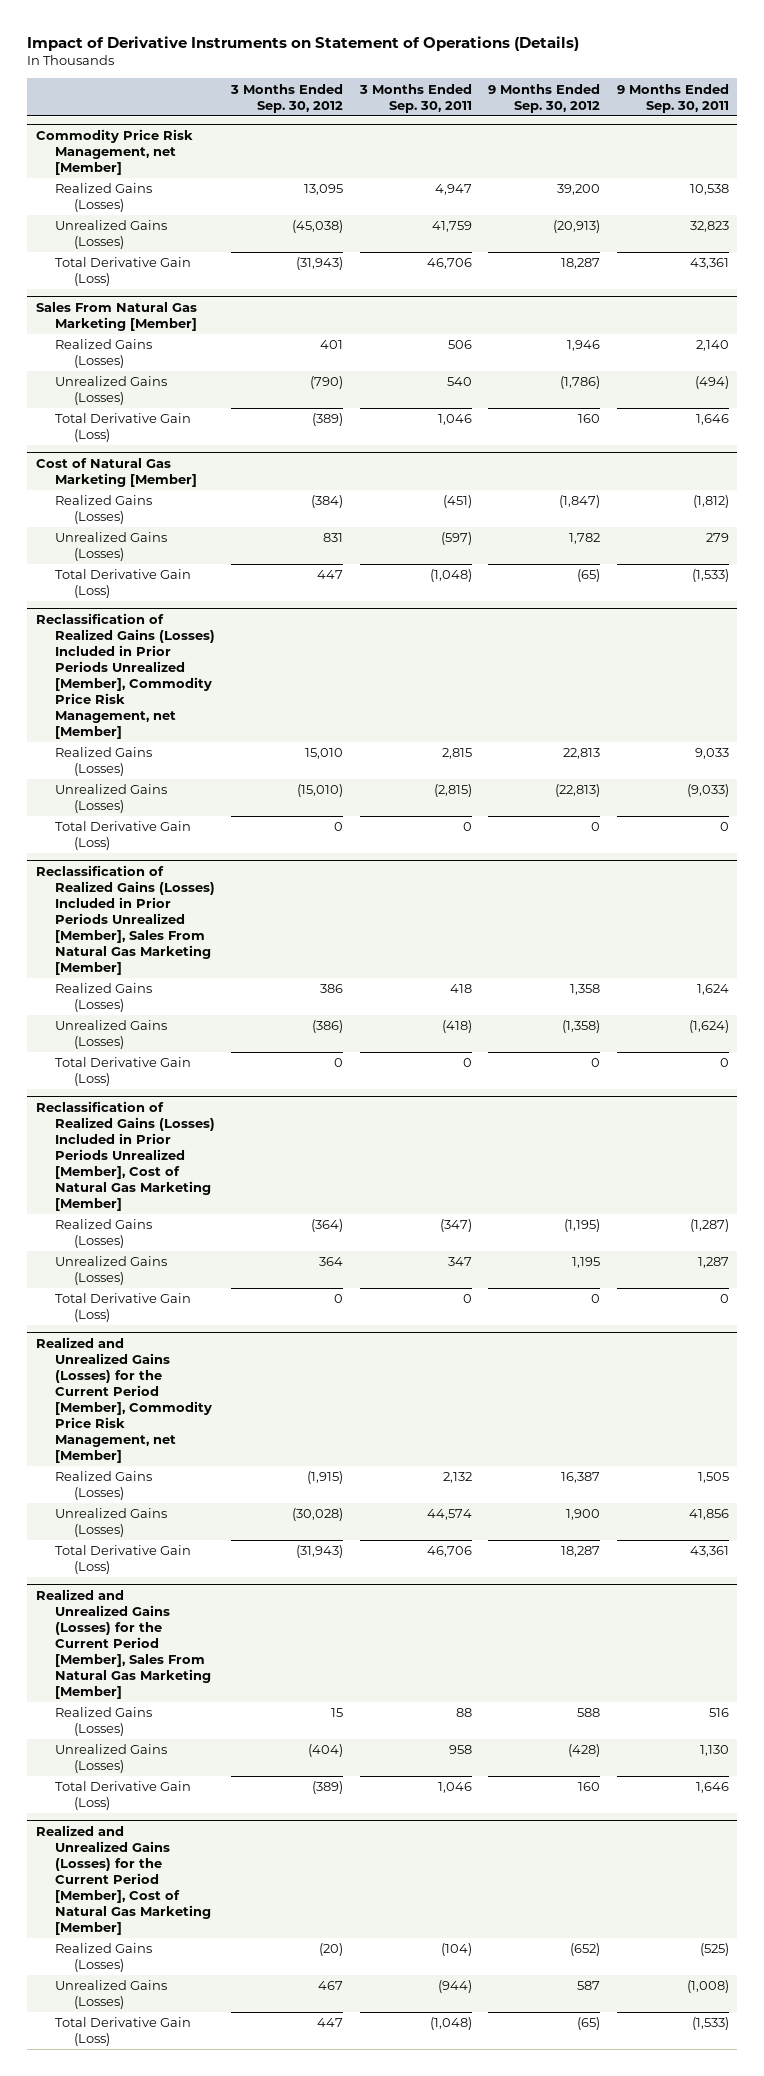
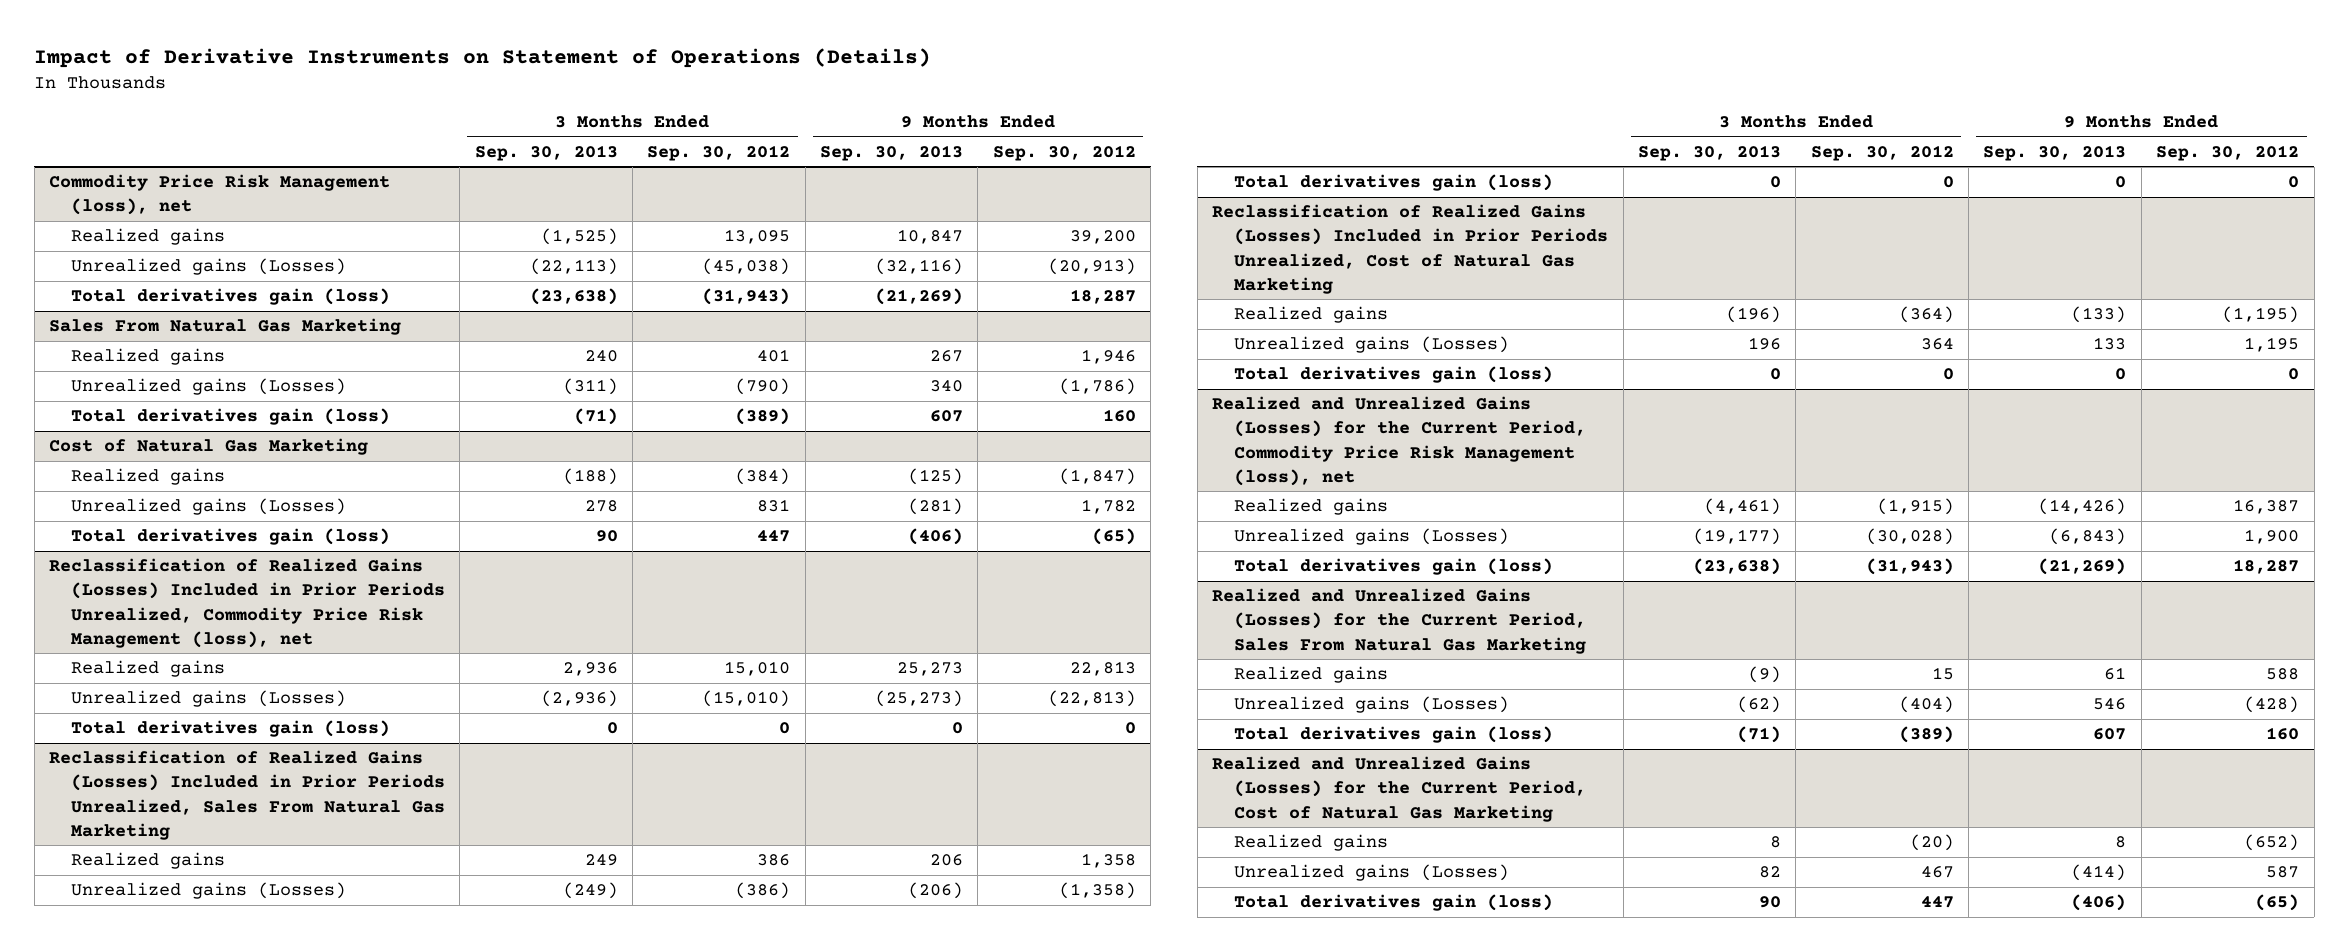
- | 3 Months Ended Sep. 30, 2012 | 3 Months Ended Sep. 30, 2011 | 9 Months Ended Sep. 30, 2012 | 9 Months Ended Sep. 30, 2011
+ | 3 Months Ended Sep. 30, 2013 | 3 Months Ended Sep. 30, 2012 | 9 Months Ended Sep. 30, 2013 | 9 Months Ended Sep. 30, 2012
- Commodity Price Risk Management, net [Member]
- Realized Gains (Losses) | 13,095 | 4,947 | 39,200 | 10,538
- Unrealized Gains (Losses) | (45,038) | 41,759 | (20,913) | 32,823
- Total Derivative Gain (Loss) | (31,943) | 46,706 | 18,287 | 43,361
- Sales From Natural Gas Marketing [Member]
- Realized Gains (Losses) | 401 | 506 | 1,946 | 2,140
- Unrealized Gains (Losses) | (790) | 540 | (1,786) | (494)
- Total Derivative Gain (Loss) | (389) | 1,046 | 160 | 1,646
- Cost of Natural Gas Marketing [Member]
- Realized Gains (Losses) | (384) | (451) | (1,847) | (1,812)
- Unrealized Gains (Losses) | 831 | (597) | 1,782 | 279
- Total Derivative Gain (Loss) | 447 | (1,048) | (65) | (1,533)
- Reclassification of Realized Gains (Losses) Included in Prior Periods Unrealized [Member], Commodity Price Risk Management, net [Member]
- Realized Gains (Losses) | 15,010 | 2,815 | 22,813 | 9,033
- Unrealized Gains (Losses) | (15,010) | (2,815) | (22,813) | (9,033)
- Total Derivative Gain (Loss) | 0 | 0 | 0 | 0
- Reclassification of Realized Gains (Losses) Included in Prior Periods Unrealized [Member], Sales From Natural Gas Marketing [Member]
- Realized Gains (Losses) | 386 | 418 | 1,358 | 1,624
- Unrealized Gains (Losses) | (386) | (418) | (1,358) | (1,624)
- Total Derivative Gain (Loss) | 0 | 0 | 0 | 0
- Reclassification of Realized Gains (Losses) Included in Prior Periods Unrealized [Member], Cost of Natural Gas Marketing [Member]
- Realized Gains (Losses) | (364) | (347) | (1,195) | (1,287)
- Unrealized Gains (Losses) | 364 | 347 | 1,195 | 1,287
- Total Derivative Gain (Loss) | 0 | 0 | 0 | 0
- Realized and Unrealized Gains (Losses) for the Current Period [Member], Commodity Price Risk Management, net [Member]
- Realized Gains (Losses) | (1,915) | 2,132 | 16,387 | 1,505
- Unrealized Gains (Losses) | (30,028) | 44,574 | 1,900 | 41,856
- Total Derivative Gain (Loss) | (31,943) | 46,706 | 18,287 | 43,361
- Realized and Unrealized Gains (Losses) for the Current Period [Member], Sales From Natural Gas Marketing [Member]
- Realized Gains (Losses) | 15 | 88 | 588 | 516
- Unrealized Gains (Losses) | (404) | 958 | (428) | 1,130
- Total Derivative Gain (Loss) | (389) | 1,046 | 160 | 1,646
- Realized and Unrealized Gains (Losses) for the Current Period [Member], Cost of Natural Gas Marketing [Member]
- Realized Gains (Losses) | (20) | (104) | (652) | (525)
- Unrealized Gains (Losses) | 467 | (944) | 587 | (1,008)
- Total Derivative Gain (Loss) | 447 | (1,048) | (65) | (1,533)
+ Commodity Price Risk Management (loss), net
+ Realized gains | (1,525) | 13,095 | 10,847 | 39,200
+ Unrealized gains (Losses) | (22,113) | (45,038) | (32,116) | (20,913)
+ Total derivatives gain (loss) | (23,638) | (31,943) | (21,269) | 18,287
+ Sales From Natural Gas Marketing
+ Realized gains | 240 | 401 | 267 | 1,946
+ Unrealized gains (Losses) | (311) | (790) | 340 | (1,786)
+ Total derivatives gain (loss) | (71) | (389) | 607 | 160
+ Cost of Natural Gas Marketing
+ Realized gains | (188) | (384) | (125) | (1,847)
+ Unrealized gains (Losses) | 278 | 831 | (281) | 1,782
+ Total derivatives gain (loss) | 90 | 447 | (406) | (65)
+ Reclassification of Realized Gains (Losses) Included in Prior Periods Unrealized, Commodity Price Risk Management (loss), net
+ Realized gains | 2,936 | 15,010 | 25,273 | 22,813
+ Unrealized gains (Losses) | (2,936) | (15,010) | (25,273) | (22,813)
+ Total derivatives gain (loss) | 0 | 0 | 0 | 0
+ Reclassification of Realized Gains (Losses) Included in Prior Periods Unrealized, Sales From Natural Gas Marketing
+ Realized gains | 249 | 386 | 206 | 1,358
+ Unrealized gains (Losses) | (249) | (386) | (206) | (1,358)
+ Total derivatives gain (loss) | 0 | 0 | 0 | 0
+ Reclassification of Realized Gains (Losses) Included in Prior Periods Unrealized, Cost of Natural Gas Marketing
+ Realized gains | (196) | (364) | (133) | (1,195)
+ Unrealized gains (Losses) | 196 | 364 | 133 | 1,195
+ Total derivatives gain (loss) | 0 | 0 | 0 | 0
+ Realized and Unrealized Gains (Losses) for the Current Period, Commodity Price Risk Management (loss), net
+ Realized gains | (4,461) | (1,915) | (14,426) | 16,387
+ Unrealized gains (Losses) | (19,177) | (30,028) | (6,843) | 1,900
+ Total derivatives gain (loss) | (23,638) | (31,943) | (21,269) | 18,287
+ Realized and Unrealized Gains (Losses) for the Current Period, Sales From Natural Gas Marketing
+ Realized gains | (9) | 15 | 61 | 588
+ Unrealized gains (Losses) | (62) | (404) | 546 | (428)
+ Total derivatives gain (loss) | (71) | (389) | 607 | 160
+ Realized and Unrealized Gains (Losses) for the Current Period, Cost of Natural Gas Marketing
+ Realized gains | 8 | (20) | 8 | (652)
+ Unrealized gains (Losses) | 82 | 467 | (414) | 587
+ Total derivatives gain (loss) | 90 | 447 | (406) | (65)

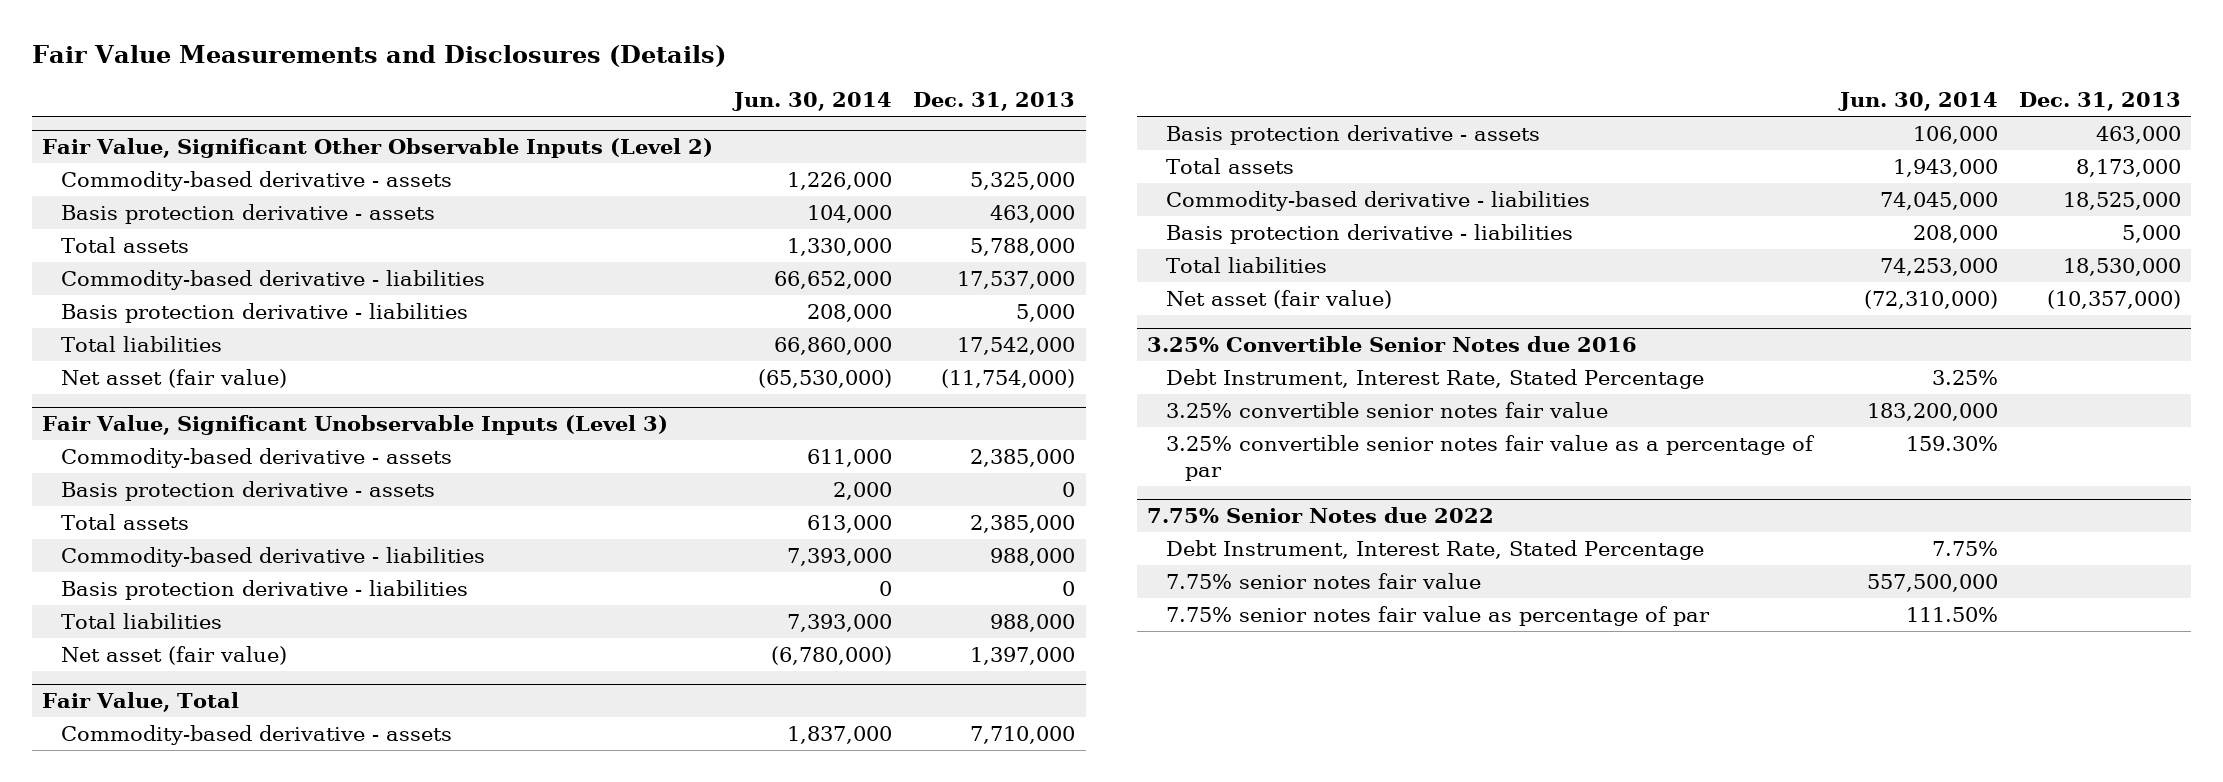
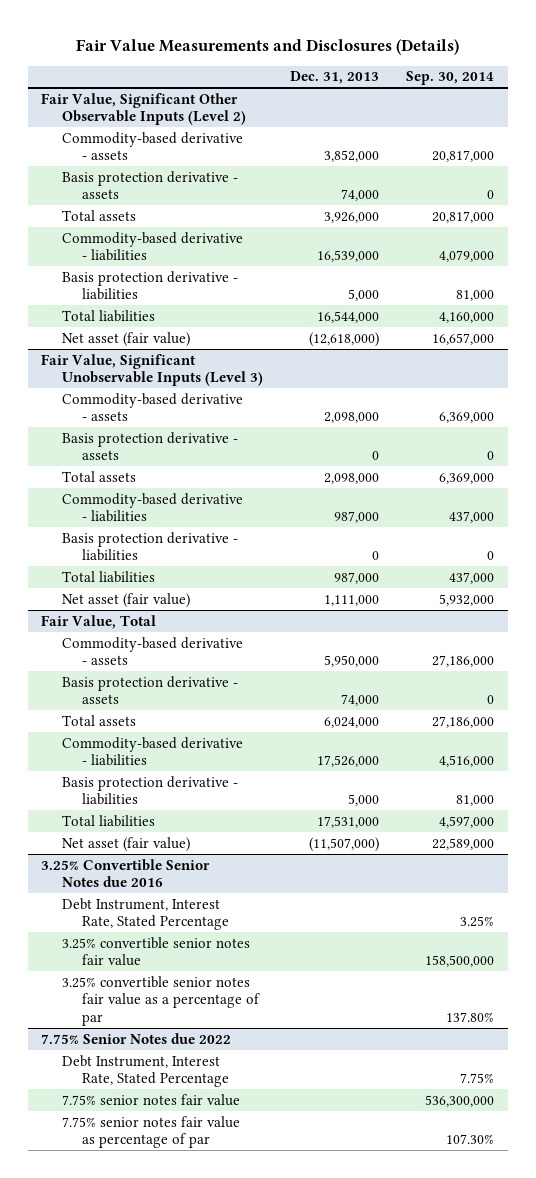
- | Jun. 30, 2014 | Dec. 31, 2013
+ | Dec. 31, 2013 | Sep. 30, 2014
@ Fair Value, Significant Other Observable Inputs (Level 2)
- Commodity-based derivative - assets | 1,226,000 | 5,325,000
- Basis protection derivative - assets | 104,000 | 463,000
- Total assets | 1,330,000 | 5,788,000
- Commodity-based derivative - liabilities | 66,652,000 | 17,537,000
+ Commodity-based derivative - assets | 3,852,000 | 20,817,000
+ Basis protection derivative - assets | 74,000 | 0
+ Total assets | 3,926,000 | 20,817,000
+ Commodity-based derivative - liabilities | 16,539,000 | 4,079,000
- Total liabilities | 66,860,000 | 17,542,000
- Net asset (fair value) | (65,530,000) | (11,754,000)
+ Total liabilities | 16,544,000 | 4,160,000
+ Net asset (fair value) | (12,618,000) | 16,657,000
@ Fair Value, Significant Unobservable Inputs (Level 3)
- Commodity-based derivative - assets | 611,000 | 2,385,000
+ Commodity-based derivative - assets | 2,098,000 | 6,369,000
- Total assets | 613,000 | 2,385,000
- Commodity-based derivative - liabilities | 7,393,000 | 988,000
+ Total assets | 2,098,000 | 6,369,000
+ Commodity-based derivative - liabilities | 987,000 | 437,000
- Total liabilities | 7,393,000 | 988,000
- Net asset (fair value) | (6,780,000) | 1,397,000
+ Total liabilities | 987,000 | 437,000
+ Net asset (fair value) | 1,111,000 | 5,932,000
@ Fair Value, Total
- Commodity-based derivative - assets | 1,837,000 | 7,710,000
- Basis protection derivative - assets | 106,000 | 463,000
- Total assets | 1,943,000 | 8,173,000
- Commodity-based derivative - liabilities | 74,045,000 | 18,525,000
+ Commodity-based derivative - assets | 5,950,000 | 27,186,000
+ Basis protection derivative - assets | 74,000 | 0
+ Total assets | 6,024,000 | 27,186,000
+ Commodity-based derivative - liabilities | 17,526,000 | 4,516,000
- Total liabilities | 74,253,000 | 18,530,000
- Net asset (fair value) | (72,310,000) | (10,357,000)
+ Total liabilities | 17,531,000 | 4,597,000
+ Net asset (fair value) | (11,507,000) | 22,589,000

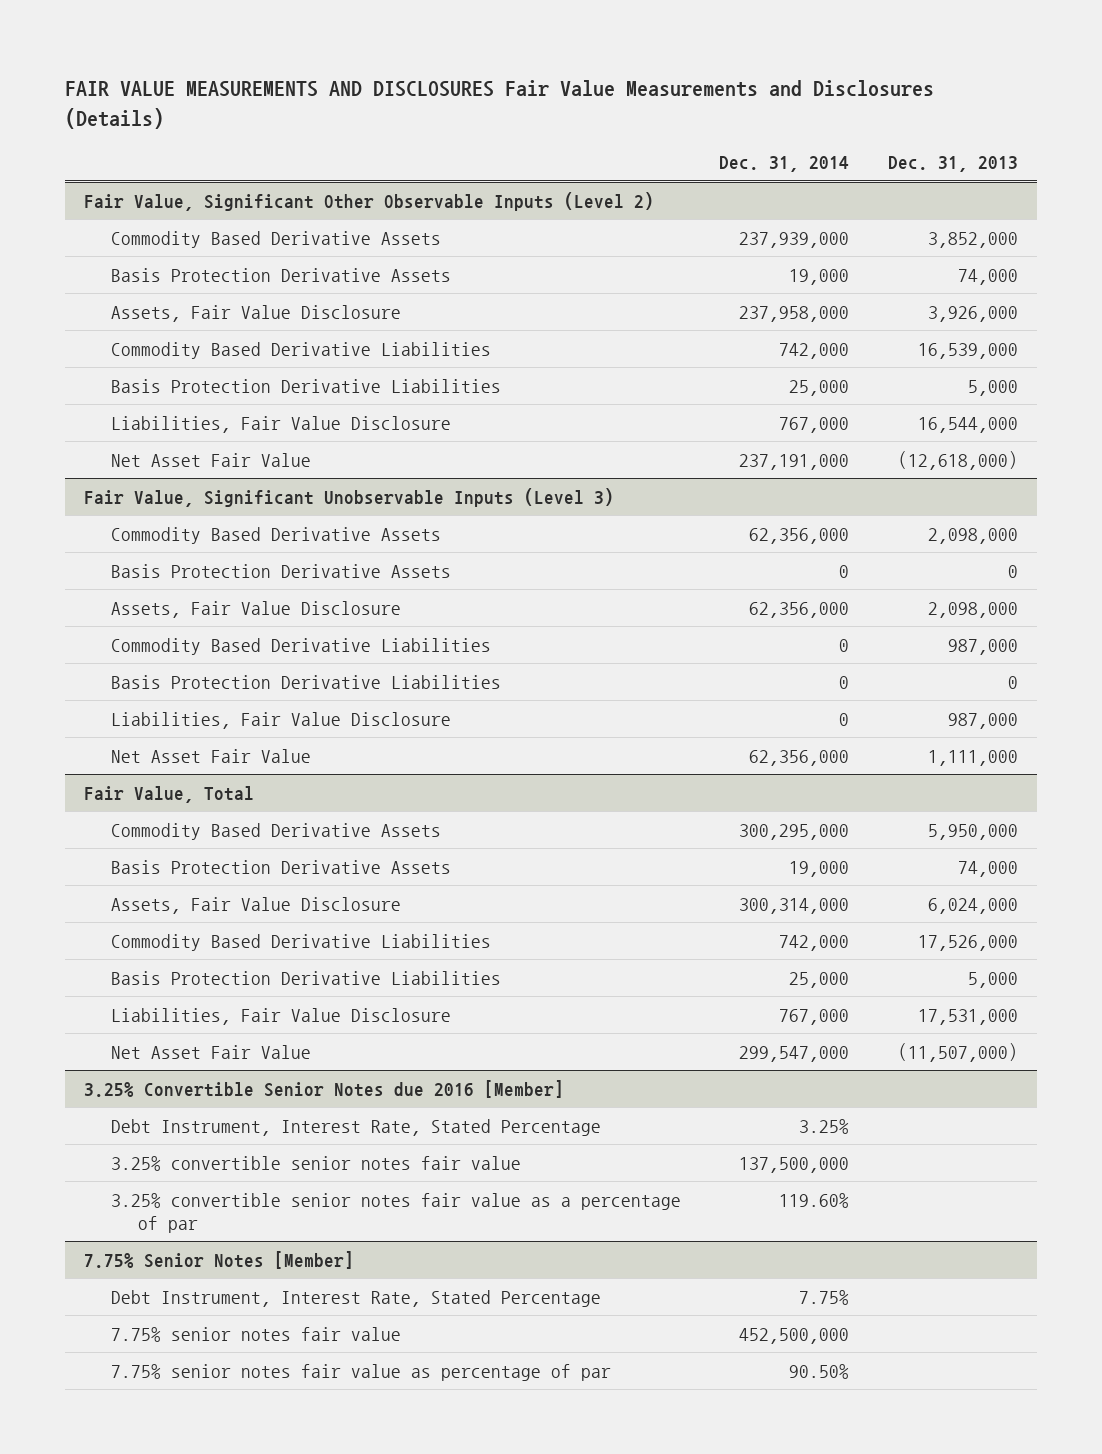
- Fair Value Measurements and Disclosures (Details)
+ FAIR VALUE MEASUREMENTS AND DISCLOSURES Fair Value Measurements and Disclosures (Details)
- | Dec. 31, 2013 | Sep. 30, 2014
+ | Dec. 31, 2014 | Dec. 31, 2013
@ Fair Value, Significant Other Observable Inputs (Level 2)
- Commodity-based derivative - assets | 3,852,000 | 20,817,000
- Basis protection derivative - assets | 74,000 | 0
- Total assets | 3,926,000 | 20,817,000
- Commodity-based derivative - liabilities | 16,539,000 | 4,079,000
- Basis protection derivative - liabilities | 5,000 | 81,000
- Total liabilities | 16,544,000 | 4,160,000
- Net asset (fair value) | (12,618,000) | 16,657,000
+ Commodity Based Derivative Assets | 237,939,000 | 3,852,000
+ Basis Protection Derivative Assets | 19,000 | 74,000
+ Assets, Fair Value Disclosure | 237,958,000 | 3,926,000
+ Commodity Based Derivative Liabilities | 742,000 | 16,539,000
+ Basis Protection Derivative Liabilities | 25,000 | 5,000
+ Liabilities, Fair Value Disclosure | 767,000 | 16,544,000
+ Net Asset Fair Value | 237,191,000 | (12,618,000)
@ Fair Value, Significant Unobservable Inputs (Level 3)
- Commodity-based derivative - assets | 2,098,000 | 6,369,000
- Basis protection derivative - assets | 0 | 0
- Total assets | 2,098,000 | 6,369,000
- Commodity-based derivative - liabilities | 987,000 | 437,000
- Basis protection derivative - liabilities | 0 | 0
- Total liabilities | 987,000 | 437,000
- Net asset (fair value) | 1,111,000 | 5,932,000
+ Commodity Based Derivative Assets | 62,356,000 | 2,098,000
+ Basis Protection Derivative Assets | 0 | 0
+ Assets, Fair Value Disclosure | 62,356,000 | 2,098,000
+ Commodity Based Derivative Liabilities | 0 | 987,000
+ Basis Protection Derivative Liabilities | 0 | 0
+ Liabilities, Fair Value Disclosure | 0 | 987,000
+ Net Asset Fair Value | 62,356,000 | 1,111,000
@ Fair Value, Total
- Commodity-based derivative - assets | 5,950,000 | 27,186,000
- Basis protection derivative - assets | 74,000 | 0
- Total assets | 6,024,000 | 27,186,000
- Commodity-based derivative - liabilities | 17,526,000 | 4,516,000
- Basis protection derivative - liabilities | 5,000 | 81,000
- Total liabilities | 17,531,000 | 4,597,000
- Net asset (fair value) | (11,507,000) | 22,589,000
- 3.25% Convertible Senior Notes due 2016
@ Fair Value, Total
+ Commodity Based Derivative Assets | 300,295,000 | 5,950,000
+ Basis Protection Derivative Assets | 19,000 | 74,000
+ Assets, Fair Value Disclosure | 300,314,000 | 6,024,000
+ Commodity Based Derivative Liabilities | 742,000 | 17,526,000
+ Basis Protection Derivative Liabilities | 25,000 | 5,000
+ Liabilities, Fair Value Disclosure | 767,000 | 17,531,000
+ Net Asset Fair Value | 299,547,000 | (11,507,000)
+ 3.25% Convertible Senior Notes due 2016 [Member]
- 7.75% Senior Notes due 2022
+ 7.75% Senior Notes [Member]

